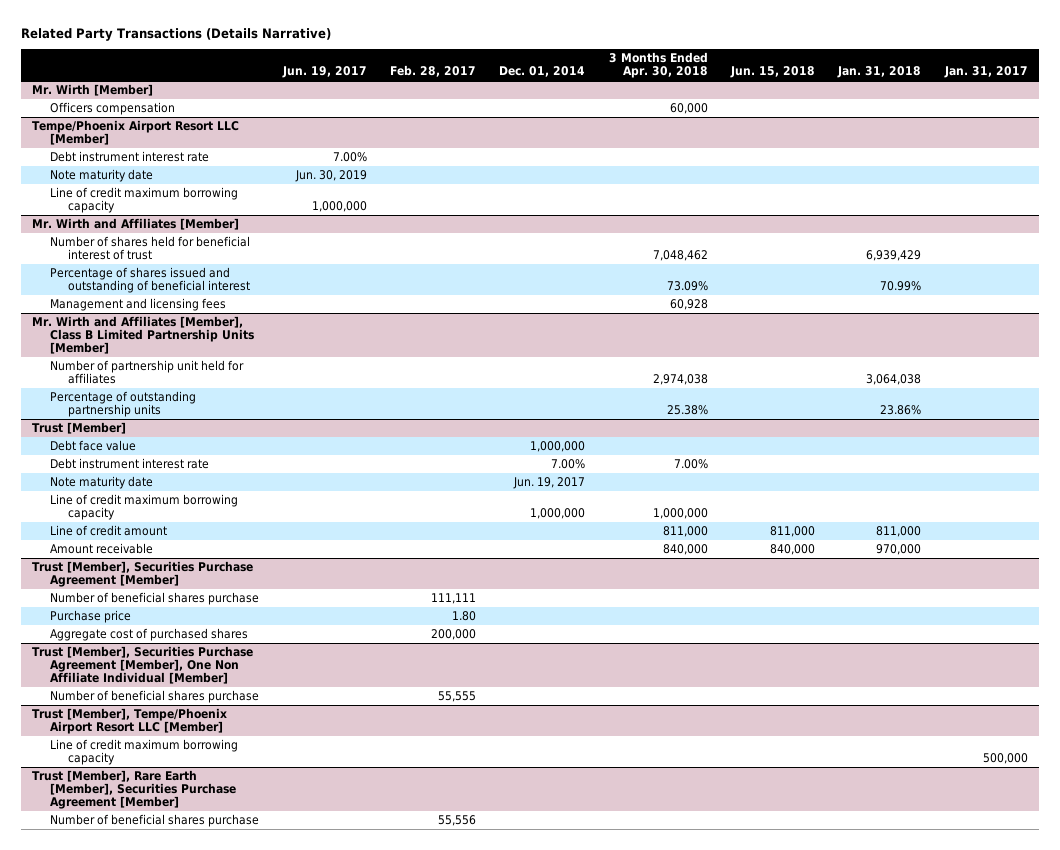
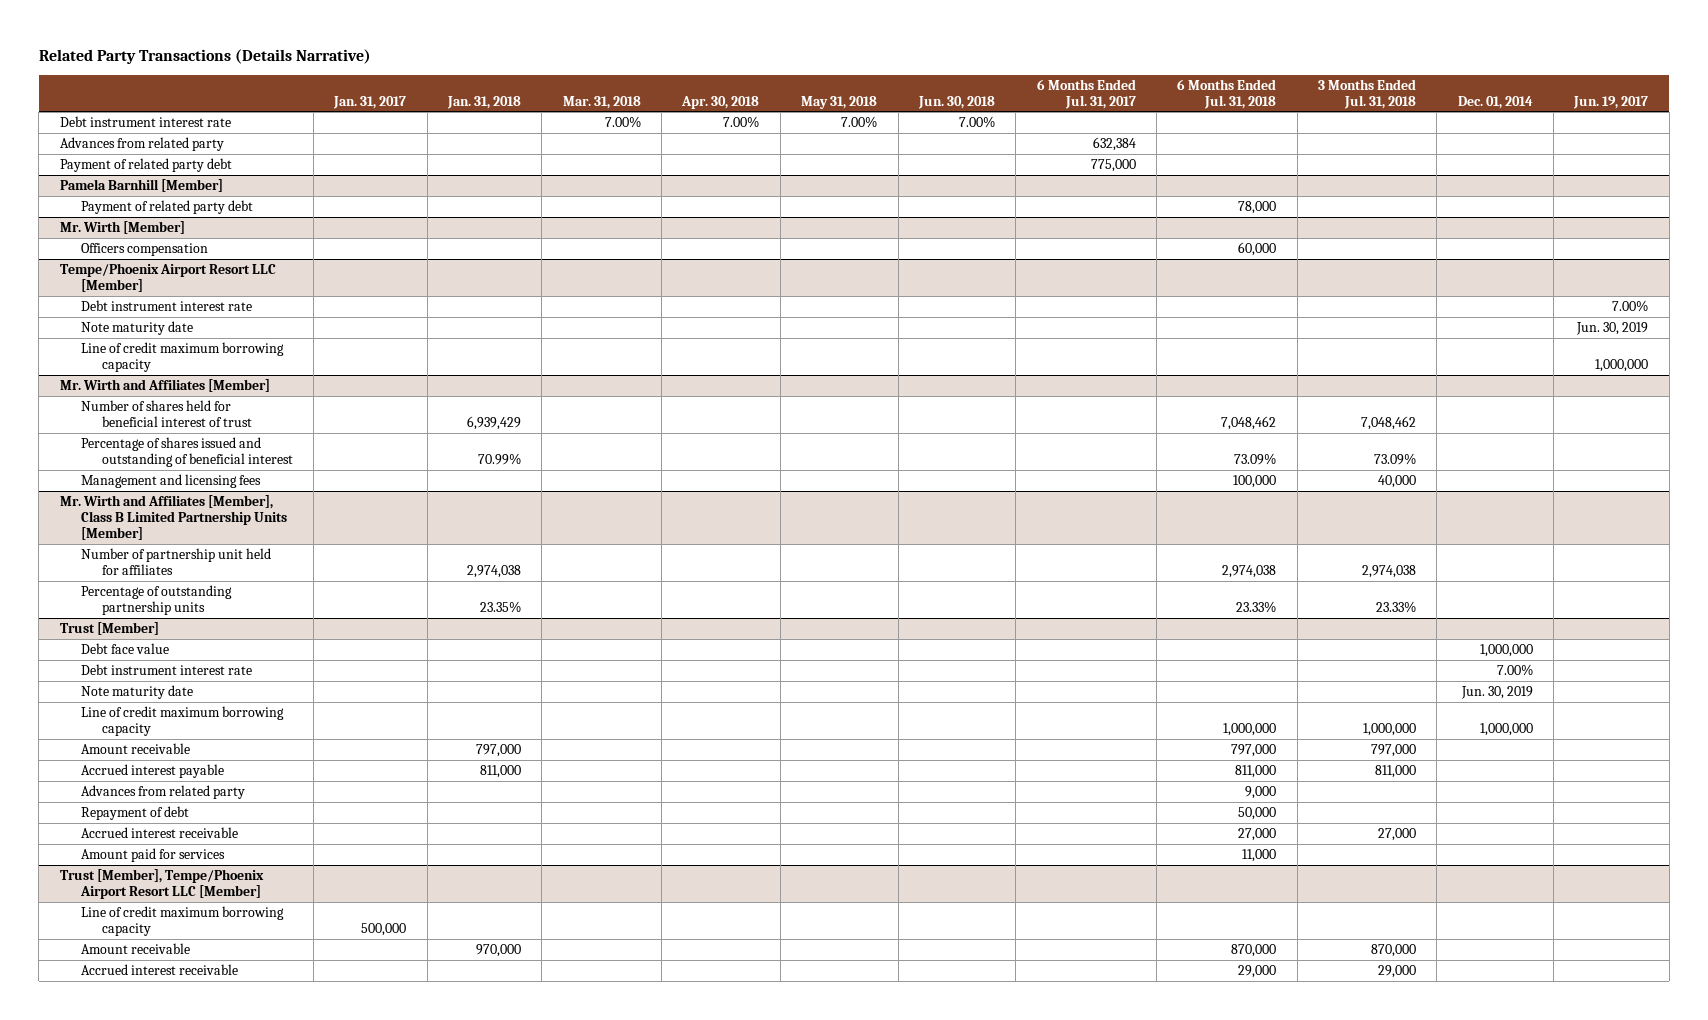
- | Jun. 19, 2017 | Feb. 28, 2017 | Dec. 01, 2014 | 3 Months Ended Apr. 30, 2018 | Jun. 15, 2018 | Jan. 31, 2018 | Jan. 31, 2017
+ | Jan. 31, 2017 | Jan. 31, 2018 | Mar. 31, 2018 | Apr. 30, 2018 | May 31, 2018 | Jun. 30, 2018 | 6 Months Ended Jul. 31, 2017 | 6 Months Ended Jul. 31, 2018 | 3 Months Ended Jul. 31, 2018 | Dec. 01, 2014 | Jun. 19, 2017
+ Debt instrument interest rate | | | 7.00% | 7.00% | 7.00% | 7.00% | | | | |
+ Advances from related party | | | | | | | 632,384 | | | |
+ Payment of related party debt | | | | | | | 775,000 | | | |
+ Pamela Barnhill [Member]
+ Payment of related party debt | | | | | | | | 78,000 | | |
@ Mr. Wirth and Affiliates [Member], Class B Limited Partnership Units [Member]
- Number of partnership unit held for affiliates | | | | 2,974,038 | | 3,064,038 |
- Percentage of outstanding partnership units | | | | 25.38% | | 23.86% |
+ Number of partnership unit held for affiliates | | 2,974,038 | | | | | | 2,974,038 | 2,974,038 | |
+ Percentage of outstanding partnership units | | 23.35% | | | | | | 23.33% | 23.33% | |
@ Trust [Member]
- Note maturity date | | | Jun. 19, 2017 | | | |
+ Note maturity date | | | | | | | | | | Jun. 30, 2019 |
- Line of credit amount | | | | 811,000 | 811,000 | 811,000 |
- Amount receivable | | | | 840,000 | 840,000 | 970,000 |
- Trust [Member], Securities Purchase Agreement [Member]
- Number of beneficial shares purchase | | 111,111 | | | | |
- Purchase price | | 1.80 | | | | |
- Aggregate cost of purchased shares | | 200,000 | | | | |
- Trust [Member], Securities Purchase Agreement [Member], One Non Affiliate Individual [Member]
- Number of beneficial shares purchase | | 55,555 | | | | |
@ Trust [Member]
+ Amount receivable | | 797,000 | | | | | | 797,000 | 797,000 | |
+ Accrued interest payable | | 811,000 | | | | | | 811,000 | 811,000 | |
+ Advances from related party | | | | | | | | 9,000 | | |
+ Repayment of debt | | | | | | | | 50,000 | | |
+ Accrued interest receivable | | | | | | | | 27,000 | 27,000 | |
+ Amount paid for services | | | | | | | | 11,000 | | |
- Trust [Member], Rare Earth [Member], Securities Purchase Agreement [Member]
- Number of beneficial shares purchase | | 55,556 | | | | |
@ Trust [Member], Tempe/Phoenix Airport Resort LLC [Member]
+ Amount receivable | | 970,000 | | | | | | 870,000 | 870,000 | |
+ Accrued interest receivable | | | | | | | | 29,000 | 29,000 | |

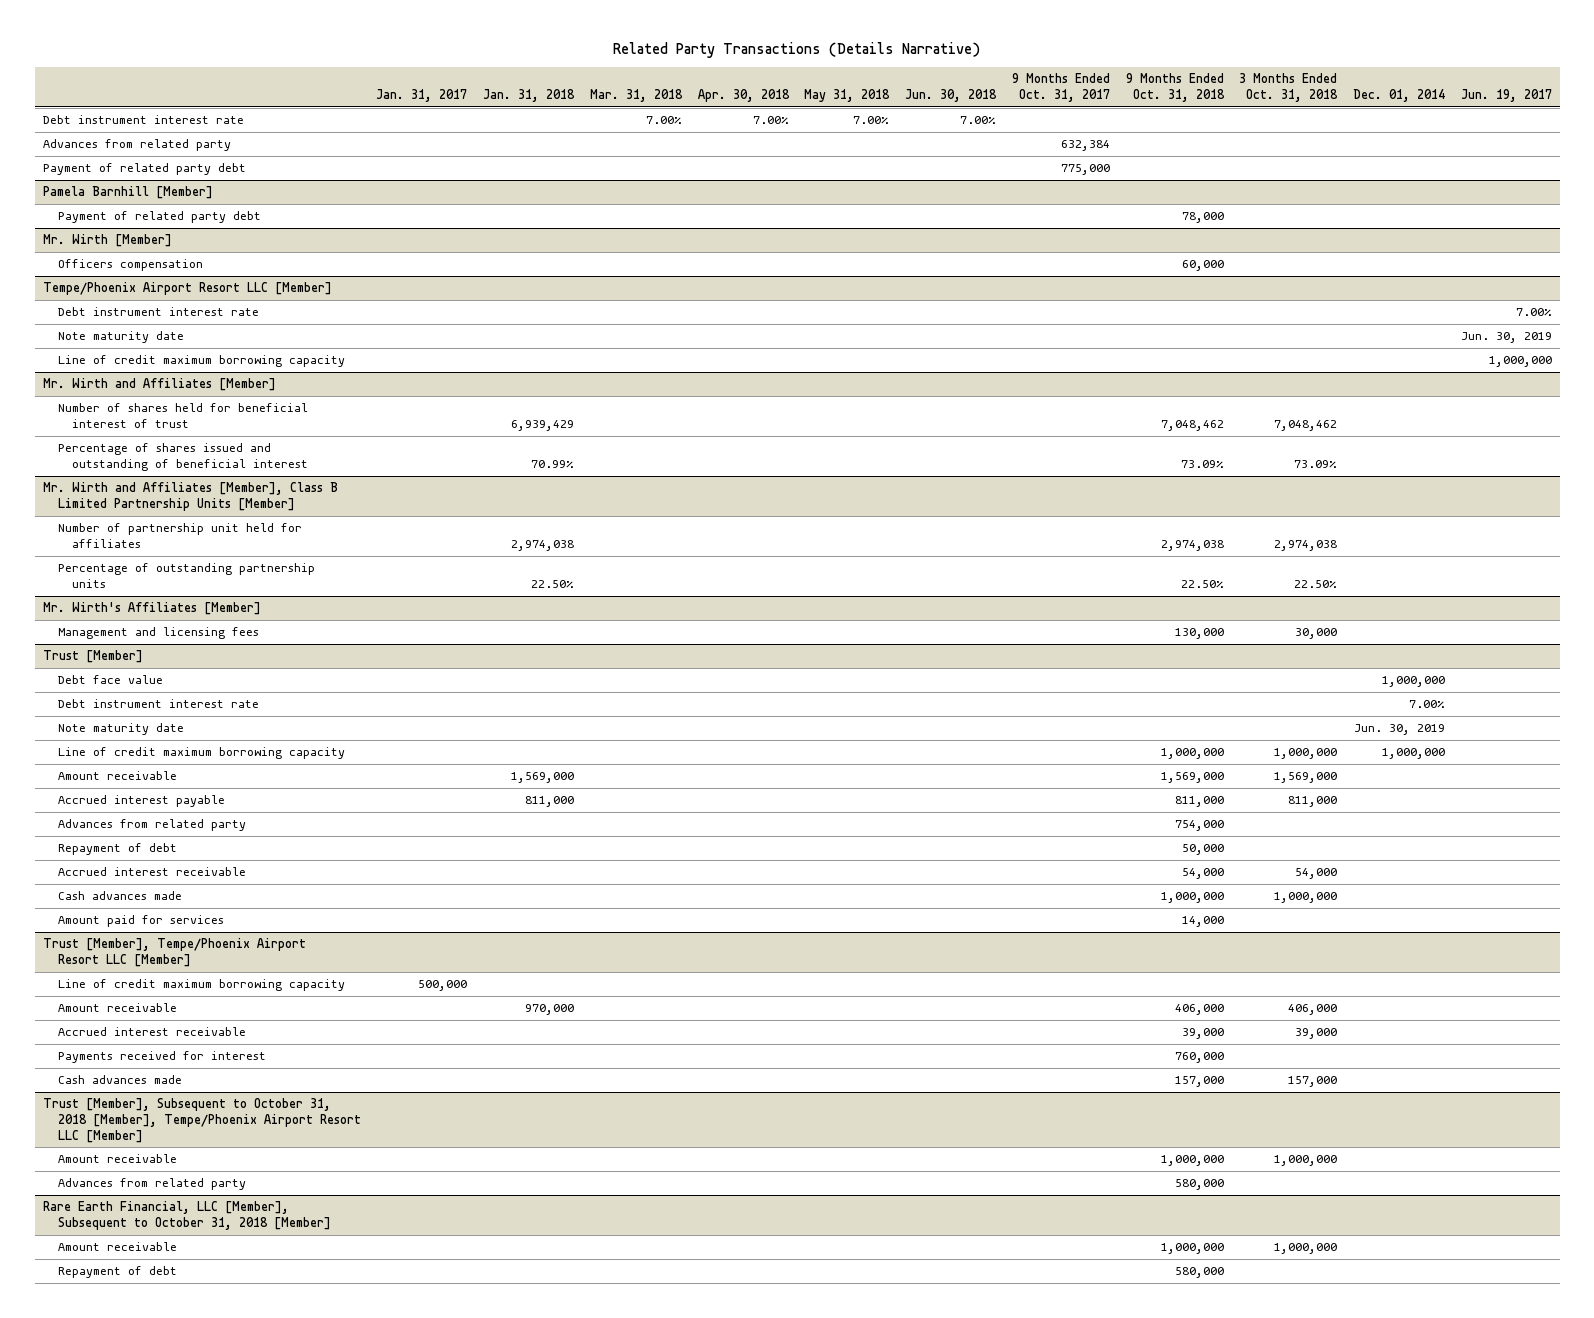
- | Jan. 31, 2017 | Jan. 31, 2018 | Mar. 31, 2018 | Apr. 30, 2018 | May 31, 2018 | Jun. 30, 2018 | 6 Months Ended Jul. 31, 2017 | 6 Months Ended Jul. 31, 2018 | 3 Months Ended Jul. 31, 2018 | Dec. 01, 2014 | Jun. 19, 2017
+ | Jan. 31, 2017 | Jan. 31, 2018 | Mar. 31, 2018 | Apr. 30, 2018 | May 31, 2018 | Jun. 30, 2018 | 9 Months Ended Oct. 31, 2017 | 9 Months Ended Oct. 31, 2018 | 3 Months Ended Oct. 31, 2018 | Dec. 01, 2014 | Jun. 19, 2017
@ Mr. Wirth and Affiliates [Member]
- Management and licensing fees | | | | | | | | 100,000 | 40,000 | |
@ Mr. Wirth and Affiliates [Member], Class B Limited Partnership Units [Member]
- Percentage of outstanding partnership units | | 23.35% | | | | | | 23.33% | 23.33% | |
+ Percentage of outstanding partnership units | | 22.50% | | | | | | 22.50% | 22.50% | |
+ Mr. Wirth's Affiliates [Member]
+ Management and licensing fees | | | | | | | | 130,000 | 30,000 | |
@ Trust [Member]
- Amount receivable | | 797,000 | | | | | | 797,000 | 797,000 | |
+ Amount receivable | | 1,569,000 | | | | | | 1,569,000 | 1,569,000 | |
+ Cash advances made | | | | | | | | 1,000,000 | 1,000,000 | |
@ Trust [Member], Tempe/Phoenix Airport Resort LLC [Member]
+ Payments received for interest | | | | | | | | 760,000 | | |
+ Cash advances made | | | | | | | | 157,000 | 157,000 | |
+ Trust [Member], Subsequent to October 31, 2018 [Member], Tempe/Phoenix Airport Resort LLC [Member]
+ Amount receivable | | | | | | | | 1,000,000 | 1,000,000 | |
+ Advances from related party | | | | | | | | 580,000 | | |
+ Rare Earth Financial, LLC [Member], Subsequent to October 31, 2018 [Member]
+ Amount receivable | | | | | | | | 1,000,000 | 1,000,000 | |
+ Repayment of debt | | | | | | | | 580,000 | | |

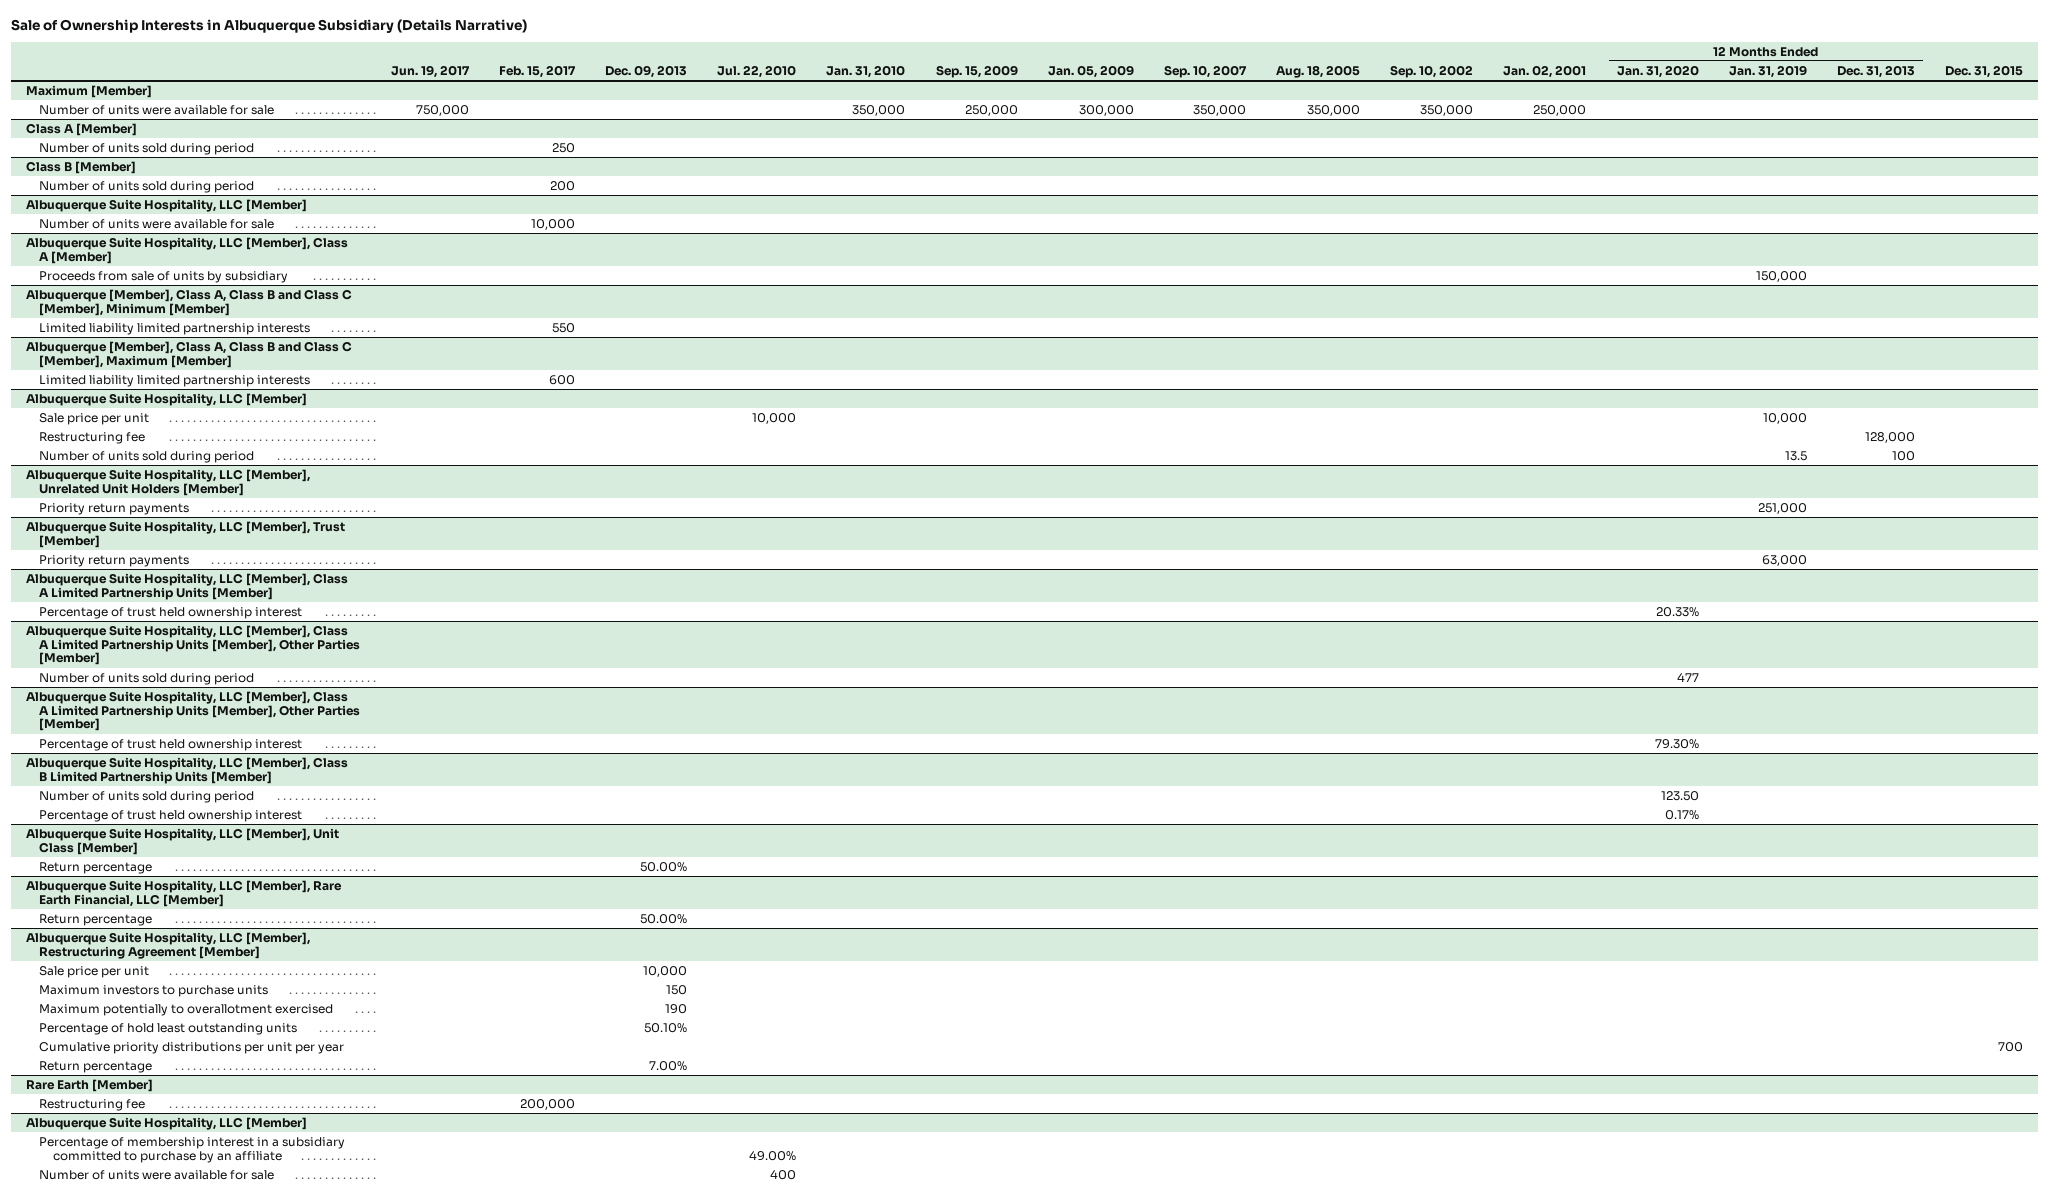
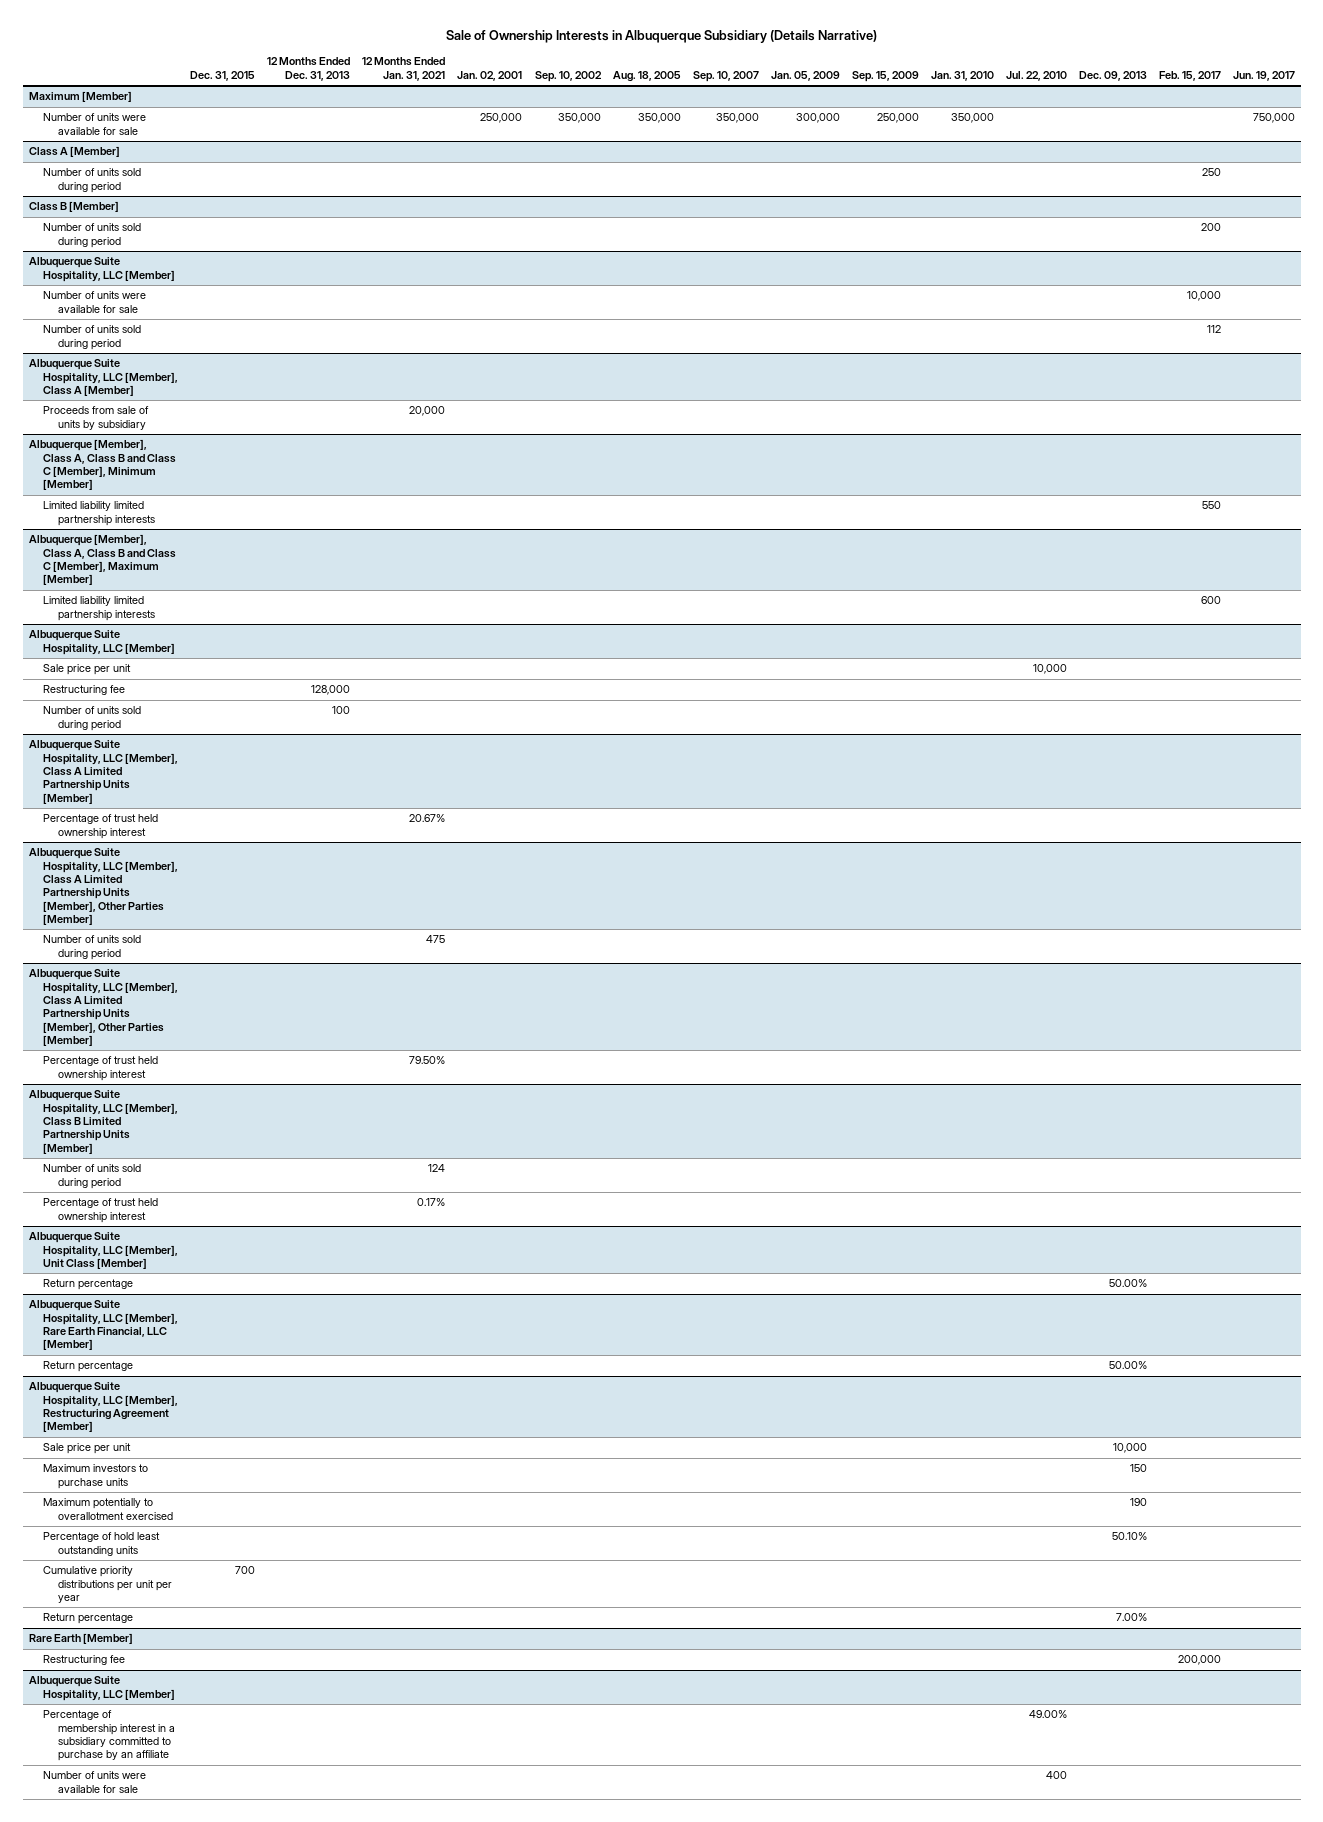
- | Jun. 19, 2017 | Feb. 15, 2017 | Dec. 09, 2013 | Jul. 22, 2010 | Jan. 31, 2010 | Sep. 15, 2009 | Jan. 05, 2009 | Sep. 10, 2007 | Aug. 18, 2005 | Sep. 10, 2002 | Jan. 02, 2001 | 12 Months Ended Jan. 31, 2020 | 12 Months Ended Jan. 31, 2019 | 12 Months Ended Dec. 31, 2013 | Dec. 31, 2015
+ | Dec. 31, 2015 | 12 Months Ended Dec. 31, 2013 | 12 Months Ended Jan. 31, 2021 | Jan. 02, 2001 | Sep. 10, 2002 | Aug. 18, 2005 | Sep. 10, 2007 | Jan. 05, 2009 | Sep. 15, 2009 | Jan. 31, 2010 | Jul. 22, 2010 | Dec. 09, 2013 | Feb. 15, 2017 | Jun. 19, 2017
@ Albuquerque Suite Hospitality, LLC [Member]
+ Number of units sold during period | | | | | | | | | | | | | 112 |
- Albuquerque Suite Hospitality, LLC [Member], Unrelated Unit Holders [Member]
- Priority return payments | | | | | | | | | | | | | 251,000 | |
- Albuquerque Suite Hospitality, LLC [Member], Trust [Member]
- Priority return payments | | | | | | | | | | | | | 63,000 | |

